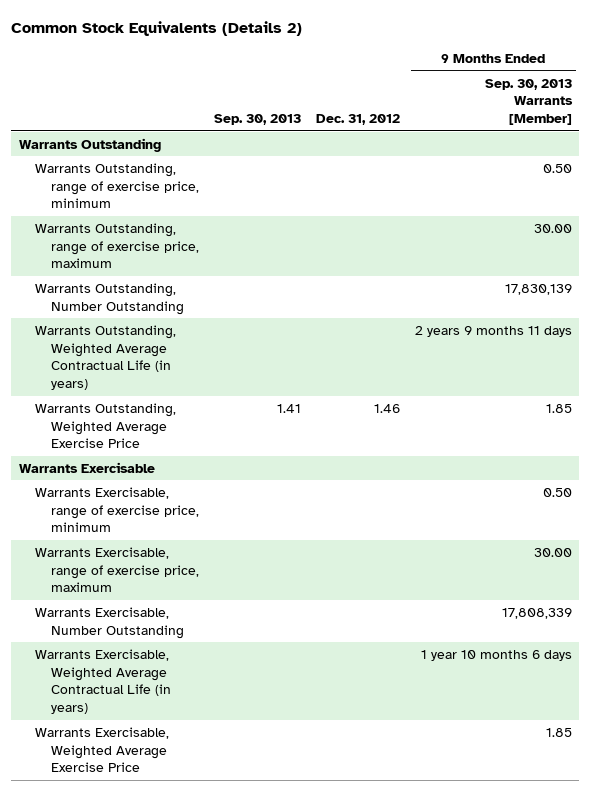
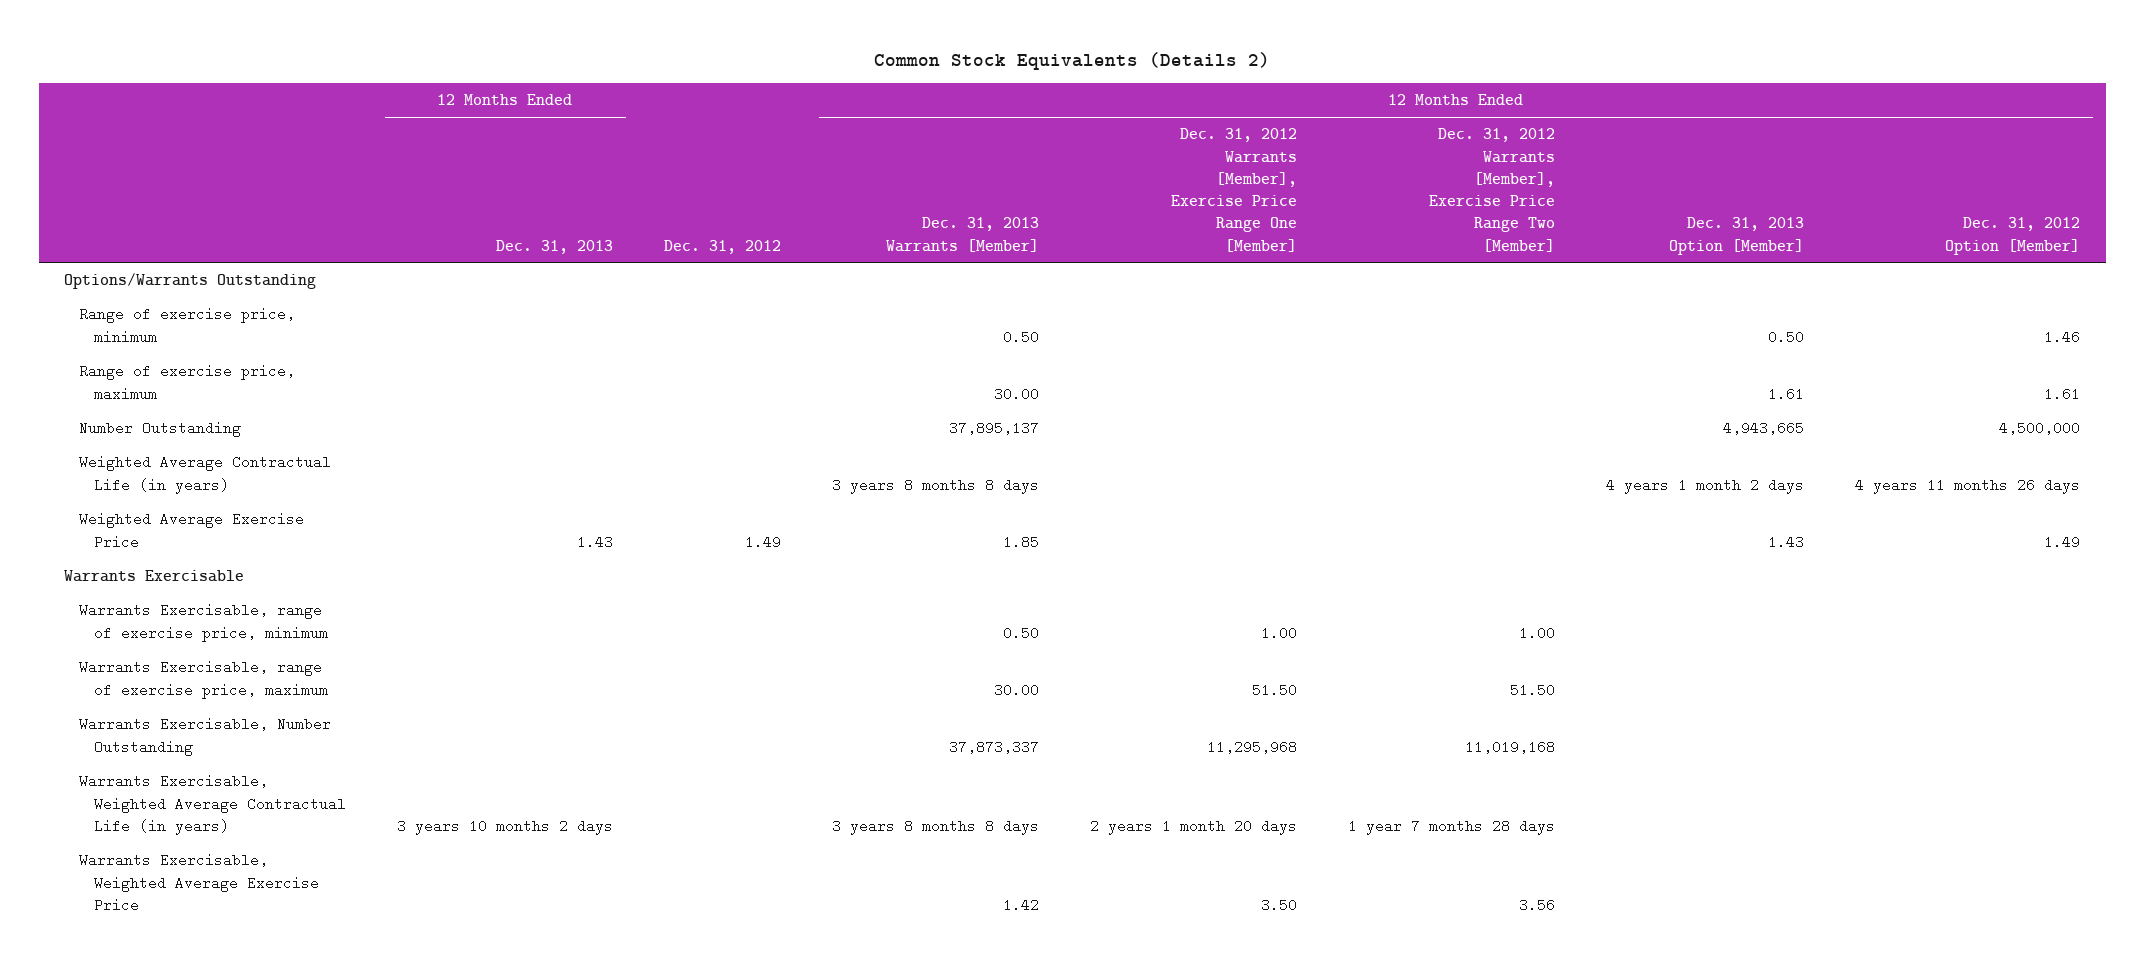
- | Sep. 30, 2013 | Dec. 31, 2012 | 9 Months Ended Sep. 30, 2013 Warrants [Member]
+ | 12 Months Ended Dec. 31, 2013 | Dec. 31, 2012 | 12 Months Ended Dec. 31, 2013 Warrants [Member] | 12 Months Ended Dec. 31, 2012 Warrants [Member], Exercise Price Range One [Member] | 12 Months Ended Dec. 31, 2012 Warrants [Member], Exercise Price Range Two [Member] | 12 Months Ended Dec. 31, 2013 Option [Member] | 12 Months Ended Dec. 31, 2012 Option [Member]
- Warrants Outstanding
- Warrants Outstanding, range of exercise price, minimum | | | 0.50
- Warrants Outstanding, range of exercise price, maximum | | | 30.00
- Warrants Outstanding, Number Outstanding | | | 17,830,139
- Warrants Outstanding, Weighted Average Contractual Life (in years) | | | 2 years 9 months 11 days
- Warrants Outstanding, Weighted Average Exercise Price | 1.41 | 1.46 | 1.85
+ Options/Warrants Outstanding
+ Range of exercise price, minimum | | | 0.50 | | | 0.50 | 1.46
+ Range of exercise price, maximum | | | 30.00 | | | 1.61 | 1.61
+ Number Outstanding | | | 37,895,137 | | | 4,943,665 | 4,500,000
+ Weighted Average Contractual Life (in years) | | | 3 years 8 months 8 days | | | 4 years 1 month 2 days | 4 years 11 months 26 days
+ Weighted Average Exercise Price | 1.43 | 1.49 | 1.85 | | | 1.43 | 1.49

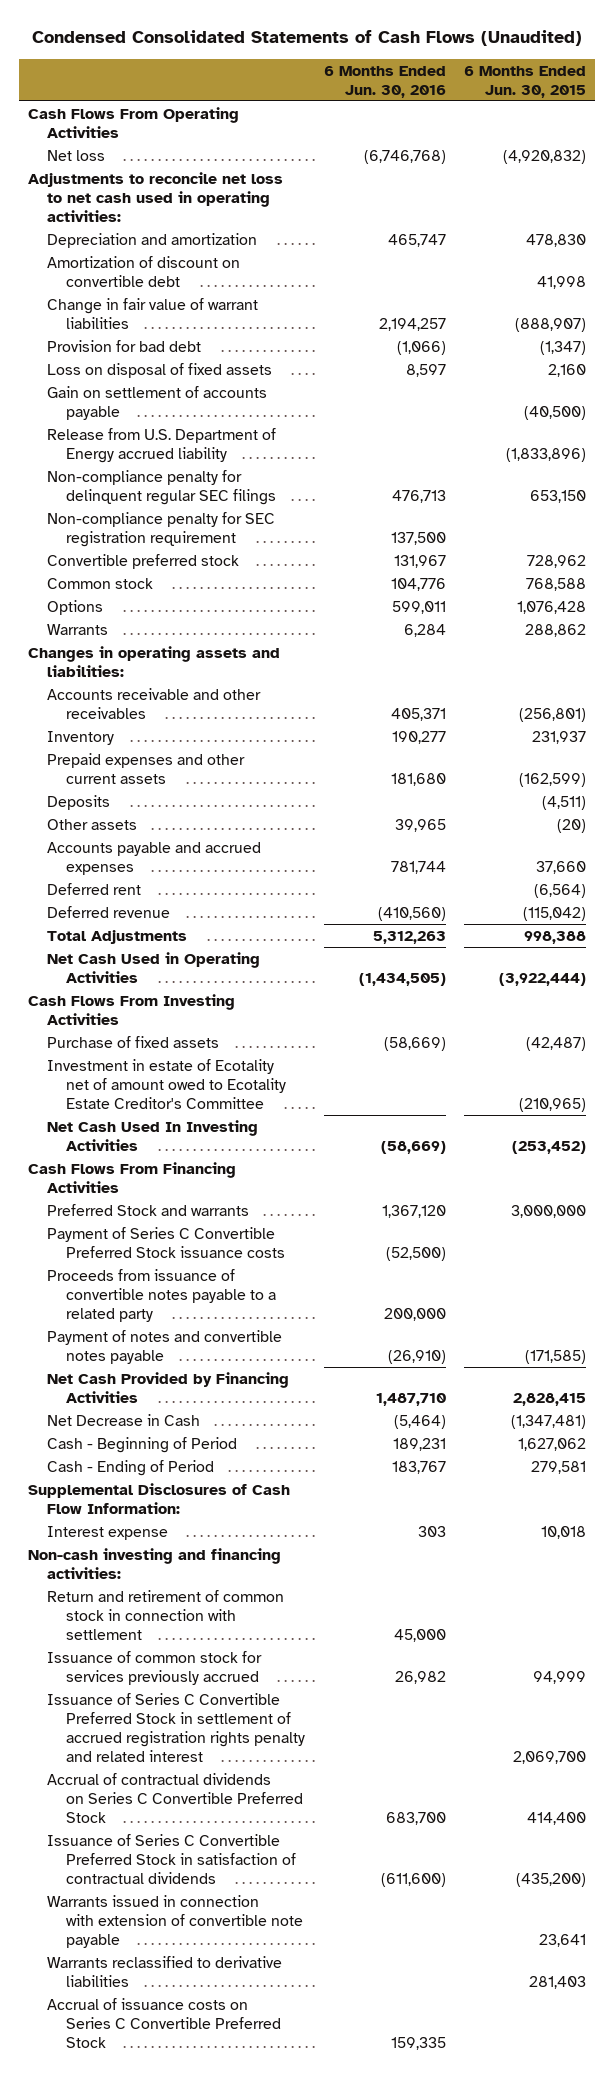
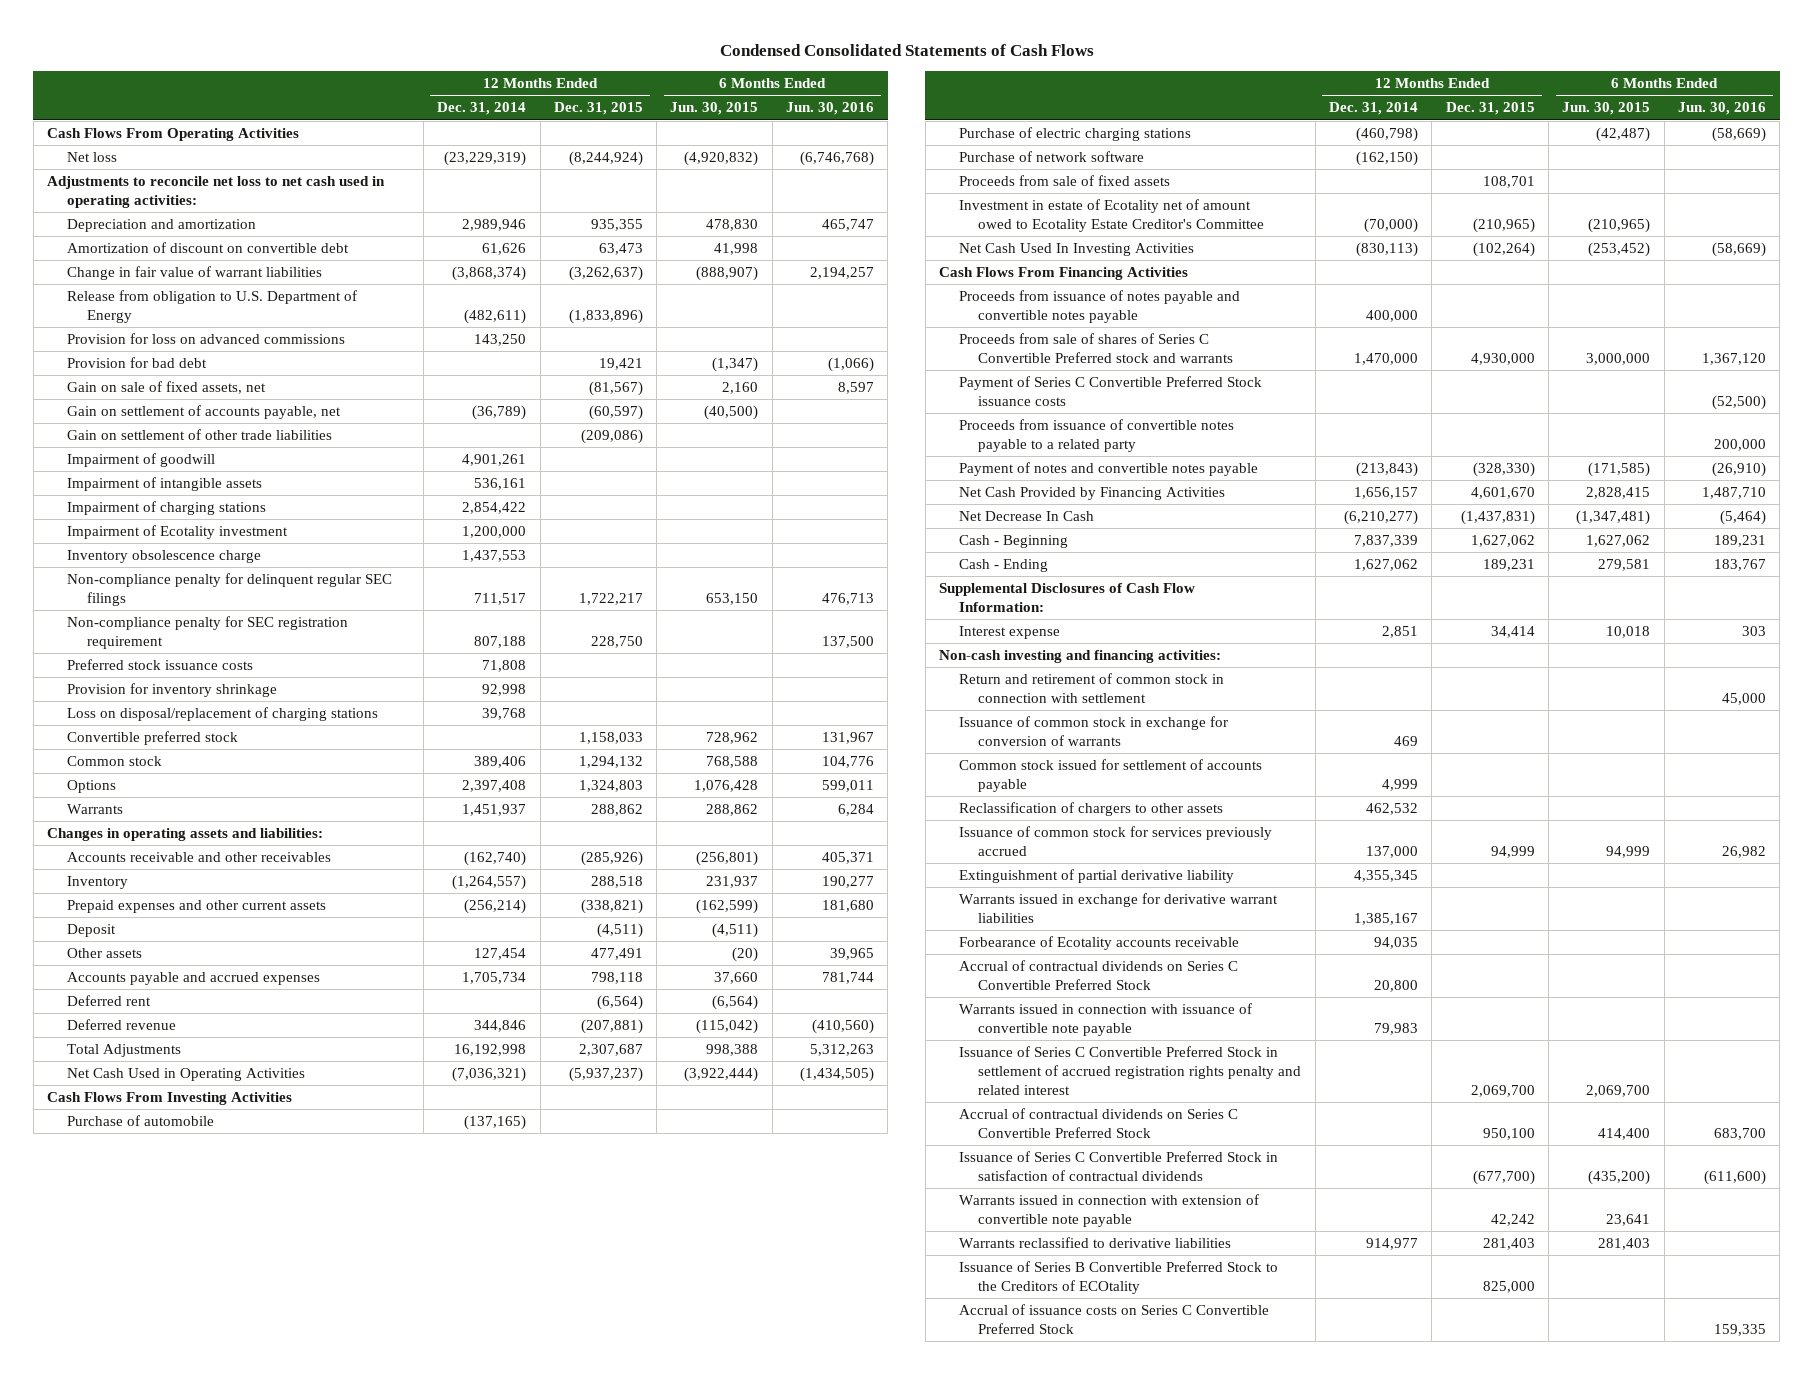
- Condensed Consolidated Statements of Cash Flows (Unaudited)
+ Condensed Consolidated Statements of Cash Flows
- | 6 Months Ended Jun. 30, 2016 | 6 Months Ended Jun. 30, 2015
+ | 12 Months Ended Dec. 31, 2014 | 12 Months Ended Dec. 31, 2015 | 6 Months Ended Jun. 30, 2015 | 6 Months Ended Jun. 30, 2016
+ Release from obligation to U.S. Department of Energy | (482,611) | (1,833,896) | |
+ Provision for loss on advanced commissions | 143,250 | | |
- Loss on disposal of fixed assets | 8,597 | 2,160
- Gain on settlement of accounts payable | | (40,500)
- Release from U.S. Department of Energy accrued liability | | (1,833,896)
+ Gain on sale of fixed assets, net | | (81,567) | 2,160 | 8,597
+ Gain on settlement of accounts payable, net | (36,789) | (60,597) | (40,500) |
+ Gain on settlement of other trade liabilities | | (209,086) | |
+ Impairment of goodwill | 4,901,261 | | |
+ Impairment of intangible assets | 536,161 | | |
+ Impairment of charging stations | 2,854,422 | | |
+ Impairment of Ecotality investment | 1,200,000 | | |
+ Inventory obsolescence charge | 1,437,553 | | |
+ Preferred stock issuance costs | 71,808 | | |
+ Provision for inventory shrinkage | 92,998 | | |
+ Loss on disposal/replacement of charging stations | 39,768 | | |
- Deposits | | (4,511)
+ Deposit | | (4,511) | (4,511) |
- Purchase of fixed assets | (58,669) | (42,487)
+ Purchase of automobile | (137,165) | | |
+ Purchase of electric charging stations | (460,798) | | (42,487) | (58,669)
+ Purchase of network software | (162,150) | | |
+ Proceeds from sale of fixed assets | | 108,701 | |
- Preferred Stock and warrants | 1,367,120 | 3,000,000
+ Proceeds from issuance of notes payable and convertible notes payable | 400,000 | | |
+ Proceeds from sale of shares of Series C Convertible Preferred stock and warrants | 1,470,000 | 4,930,000 | 3,000,000 | 1,367,120
- Net Decrease in Cash | (5,464) | (1,347,481)
- Cash - Beginning of Period | 189,231 | 1,627,062
- Cash - Ending of Period | 183,767 | 279,581
+ Net Decrease In Cash | (6,210,277) | (1,437,831) | (1,347,481) | (5,464)
+ Cash - Beginning | 7,837,339 | 1,627,062 | 1,627,062 | 189,231
+ Cash - Ending | 1,627,062 | 189,231 | 279,581 | 183,767
+ Issuance of common stock in exchange for conversion of warrants | 469 | | |
+ Common stock issued for settlement of accounts payable | 4,999 | | |
+ Reclassification of chargers to other assets | 462,532 | | |
+ Extinguishment of partial derivative liability | 4,355,345 | | |
+ Warrants issued in exchange for derivative warrant liabilities | 1,385,167 | | |
+ Forbearance of Ecotality accounts receivable | 94,035 | | |
+ Accrual of contractual dividends on Series C Convertible Preferred Stock | 20,800 | | |
+ Warrants issued in connection with issuance of convertible note payable | 79,983 | | |
+ Issuance of Series B Convertible Preferred Stock to the Creditors of ECOtality | | 825,000 | |

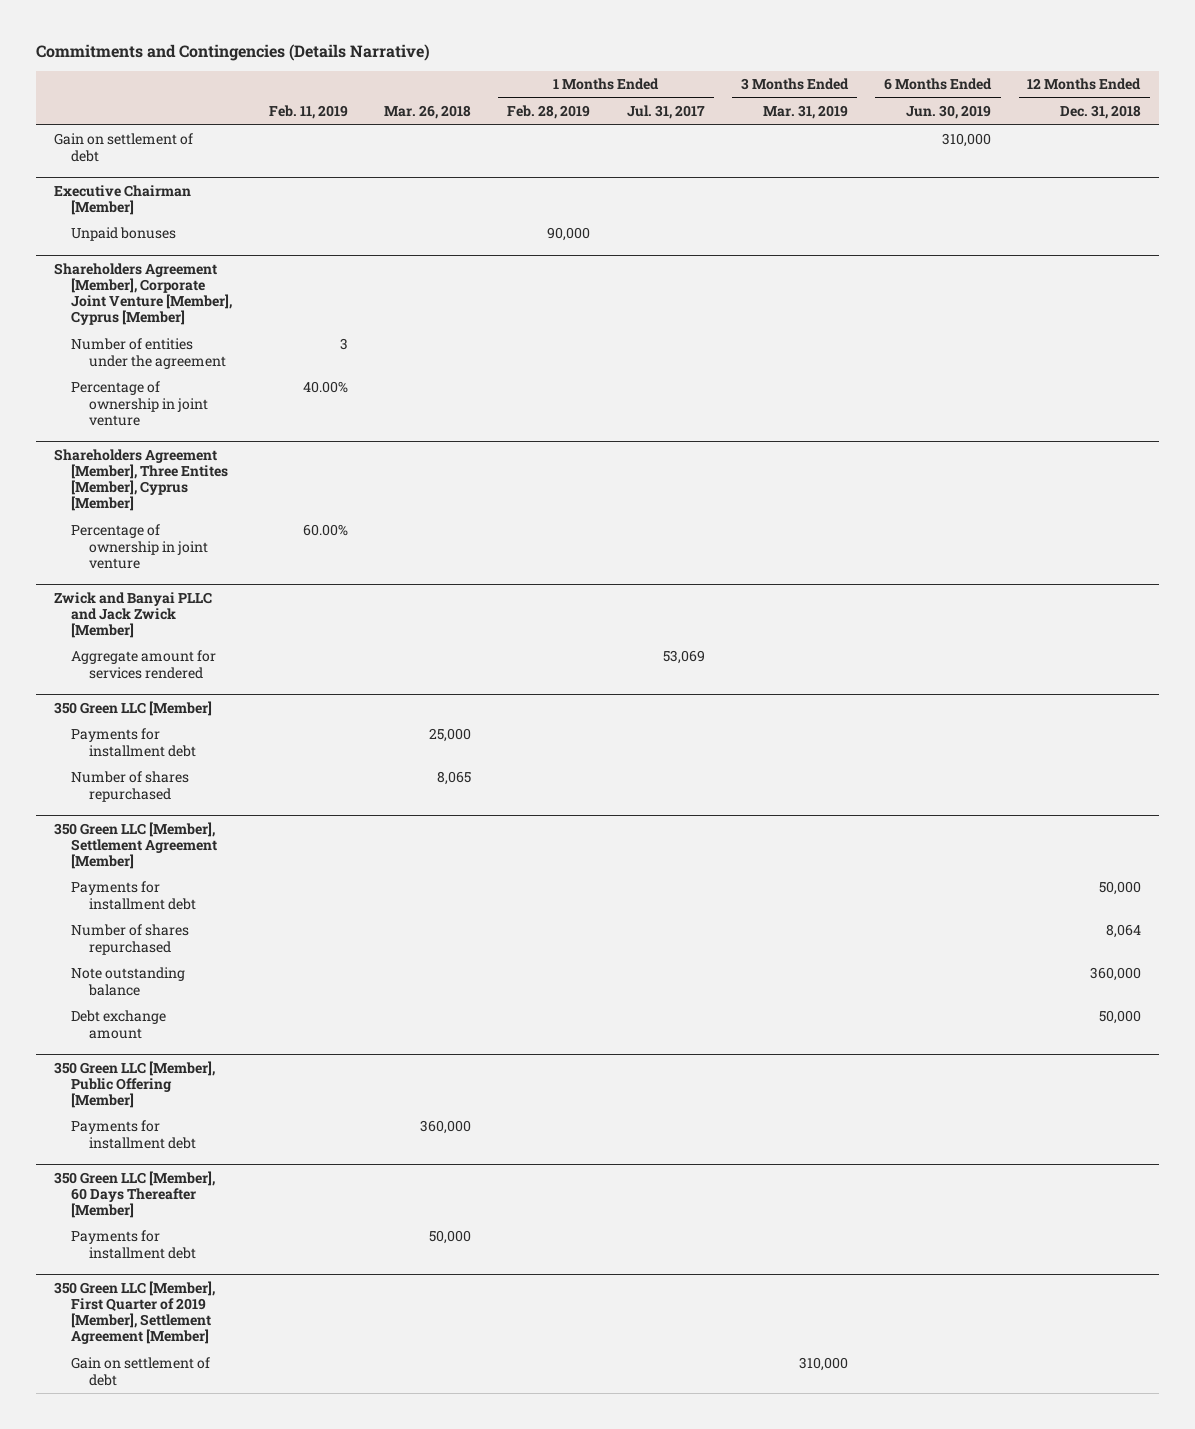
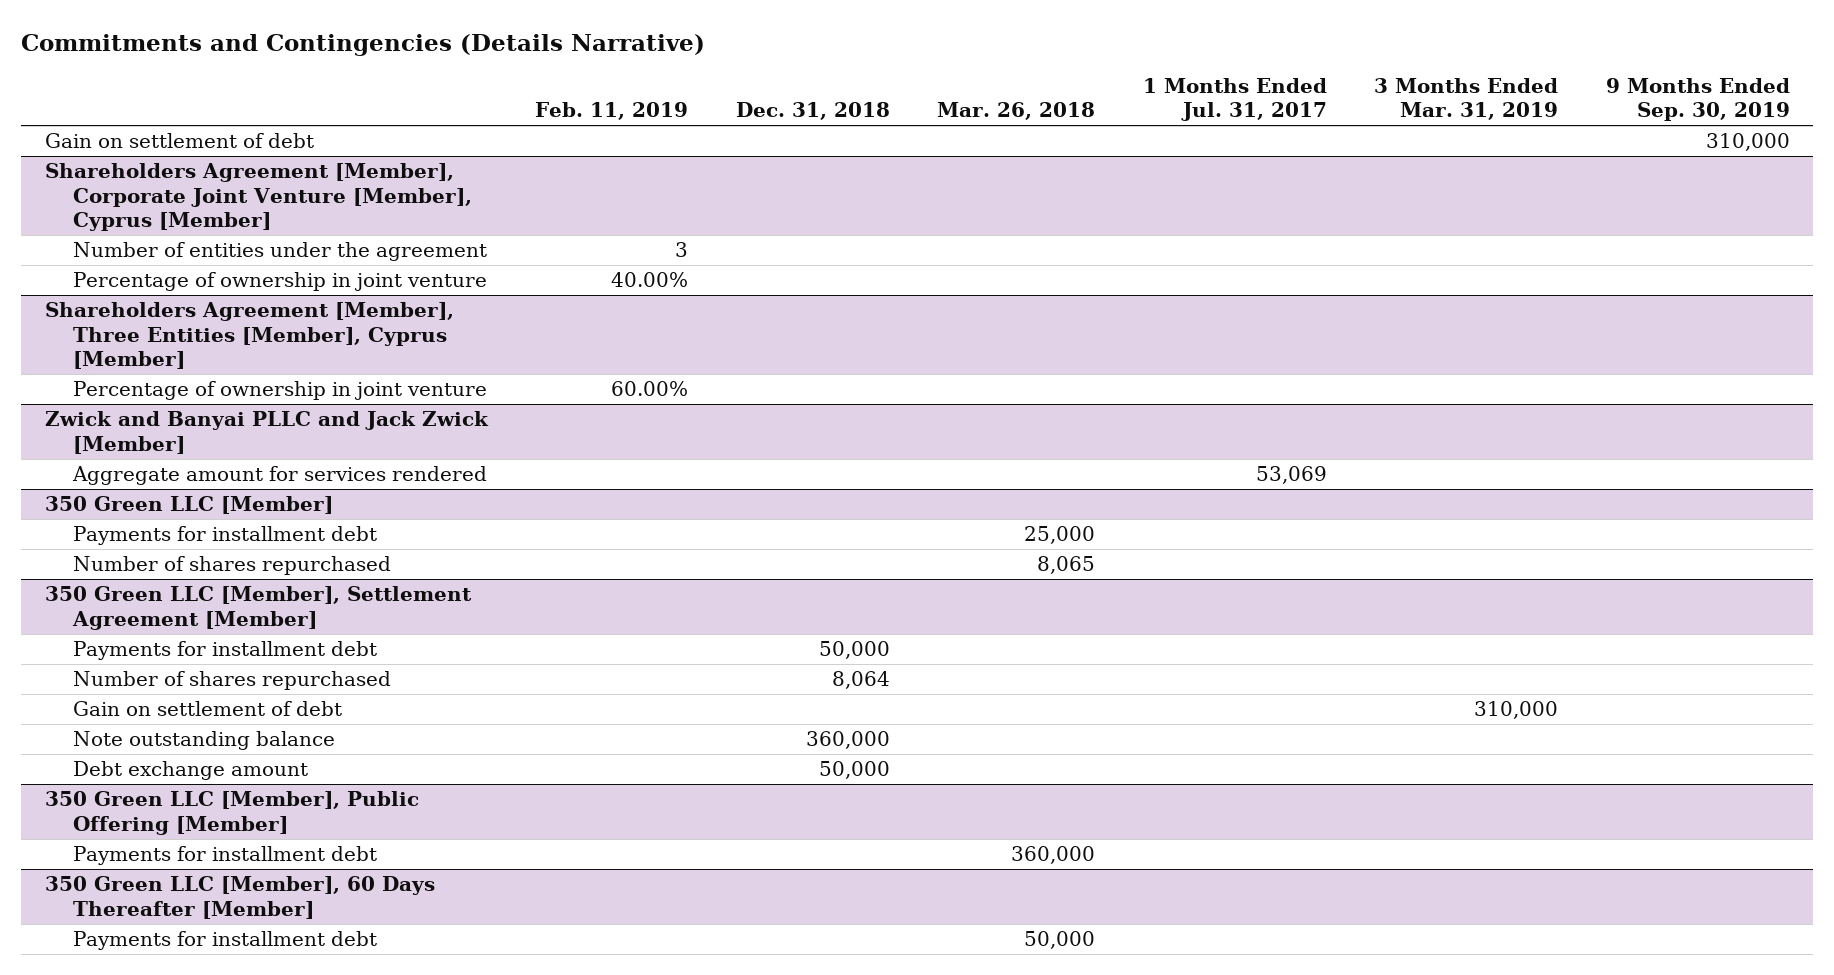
- | Feb. 11, 2019 | Mar. 26, 2018 | 1 Months Ended Feb. 28, 2019 | 1 Months Ended Jul. 31, 2017 | 3 Months Ended Mar. 31, 2019 | 6 Months Ended Jun. 30, 2019 | 12 Months Ended Dec. 31, 2018
+ | Feb. 11, 2019 | Dec. 31, 2018 | Mar. 26, 2018 | 1 Months Ended Jul. 31, 2017 | 3 Months Ended Mar. 31, 2019 | 9 Months Ended Sep. 30, 2019
- Executive Chairman [Member]
- Unpaid bonuses | | | 90,000 | | | |
- Shareholders Agreement [Member], Three Entites [Member], Cyprus [Member]
+ Shareholders Agreement [Member], Three Entities [Member], Cyprus [Member]
@ 350 Green LLC [Member], Settlement Agreement [Member]
+ Gain on settlement of debt | | | | | 310,000 |
- 350 Green LLC [Member], First Quarter of 2019 [Member], Settlement Agreement [Member]
- Gain on settlement of debt | | | | | 310,000 | |

